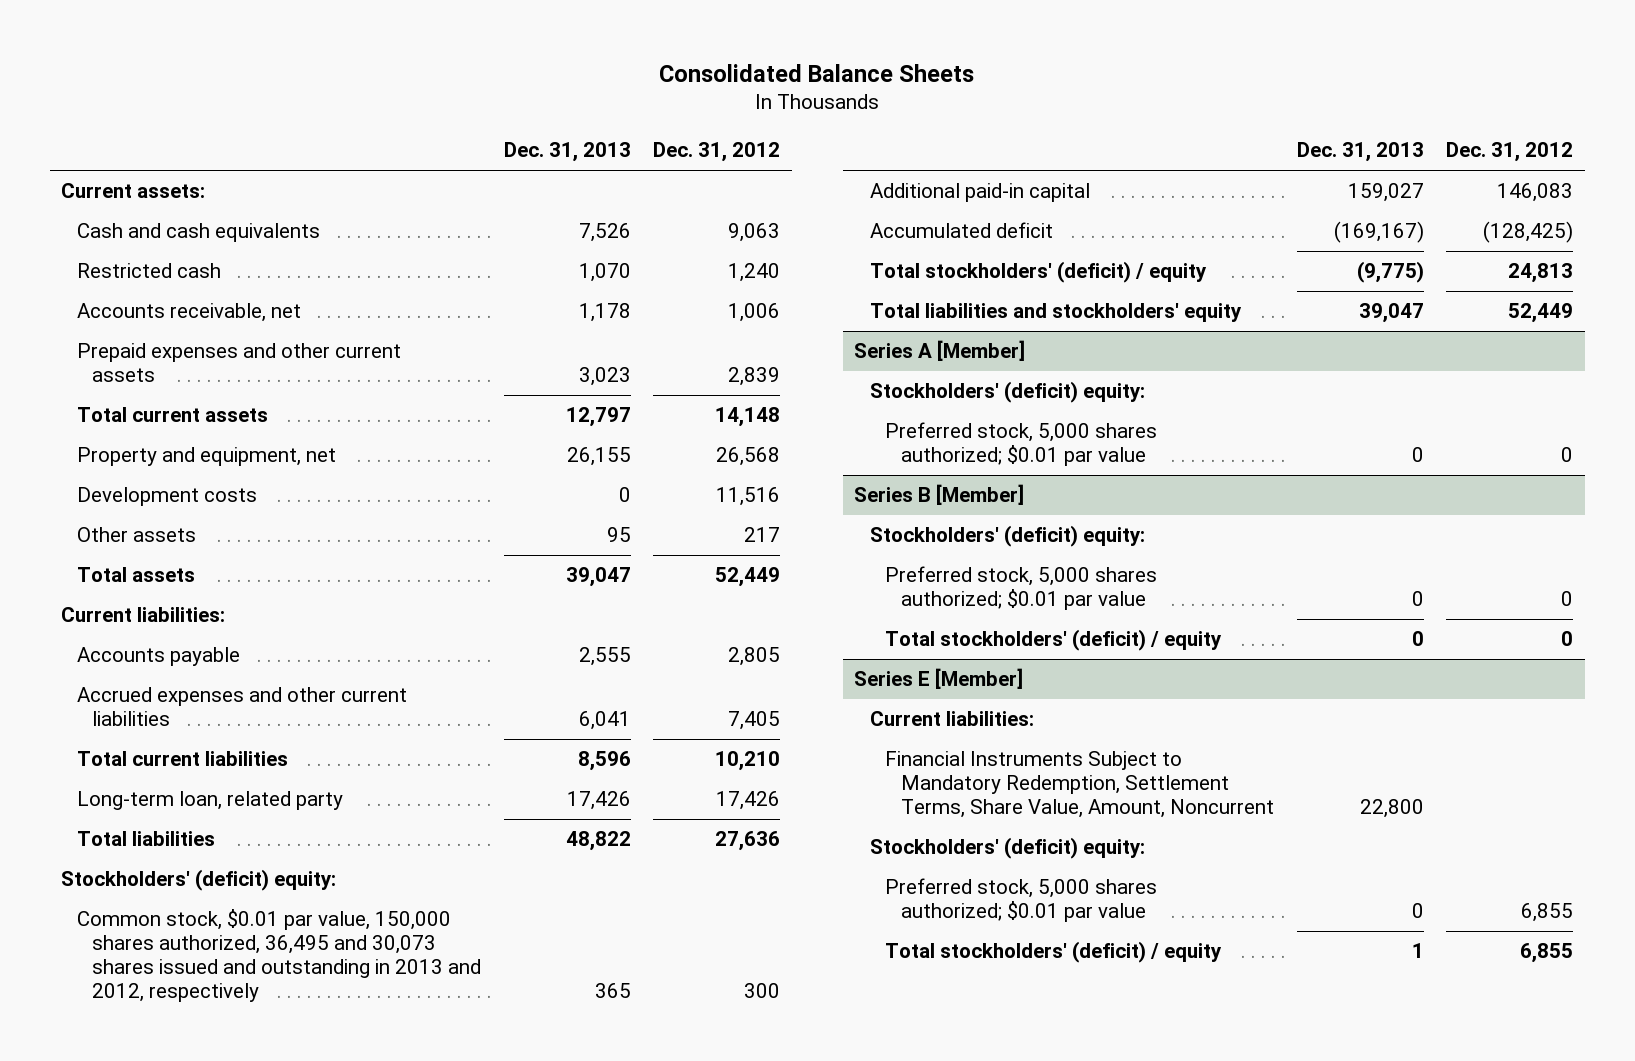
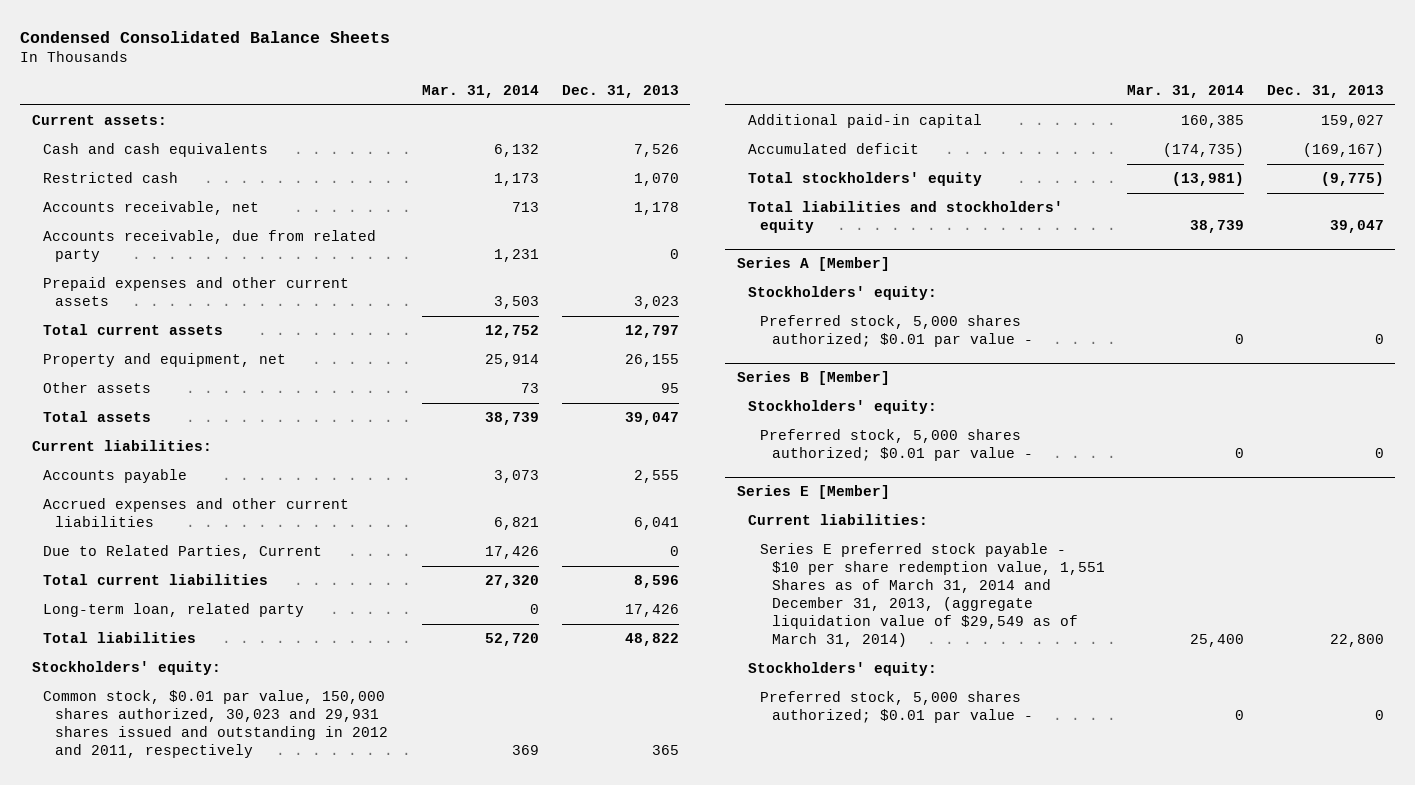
- Consolidated Balance Sheets
+ Condensed Consolidated Balance Sheets
- | Dec. 31, 2013 | Dec. 31, 2012
+ | Mar. 31, 2014 | Dec. 31, 2013
+ Accounts receivable, due from related party | 1,231 | 0
- Development costs | 0 | 11,516
+ Due to Related Parties, Current | 17,426 | 0
- Stockholders' (deficit) equity:
- Common stock, $0.01 par value, 150,000 shares authorized, 36,495 and 30,073 shares issued and outstanding in 2013 and 2012, respectively | 365 | 300
+ Stockholders' equity:
+ Common stock, $0.01 par value, 150,000 shares authorized, 30,023 and 29,931 shares issued and outstanding in 2012 and 2011, respectively | 369 | 365
- Total stockholders' (deficit) / equity | (9,775) | 24,813
+ Total stockholders' equity | (13,981) | (9,775)
@ Series A [Member]
- Stockholders' (deficit) equity:
- Preferred stock, 5,000 shares authorized; $0.01 par value | 0 | 0
+ Stockholders' equity:
+ Preferred stock, 5,000 shares authorized; $0.01 par value - | 0 | 0
@ Series B [Member]
- Stockholders' (deficit) equity:
- Preferred stock, 5,000 shares authorized; $0.01 par value | 0 | 0
- Total stockholders' (deficit) / equity | 0 | 0
+ Stockholders' equity:
+ Preferred stock, 5,000 shares authorized; $0.01 par value - | 0 | 0
@ Series E [Member]
- Financial Instruments Subject to Mandatory Redemption, Settlement Terms, Share Value, Amount, Noncurrent | 22,800 |
- Stockholders' (deficit) equity:
- Preferred stock, 5,000 shares authorized; $0.01 par value | 0 | 6,855
- Total stockholders' (deficit) / equity | 1 | 6,855
+ Series E preferred stock payable - $10 per share redemption value, 1,551 Shares as of March 31, 2014 and December 31, 2013, (aggregate liquidation value of $29,549 as of March 31, 2014) | 25,400 | 22,800
+ Stockholders' equity:
+ Preferred stock, 5,000 shares authorized; $0.01 par value - | 0 | 0

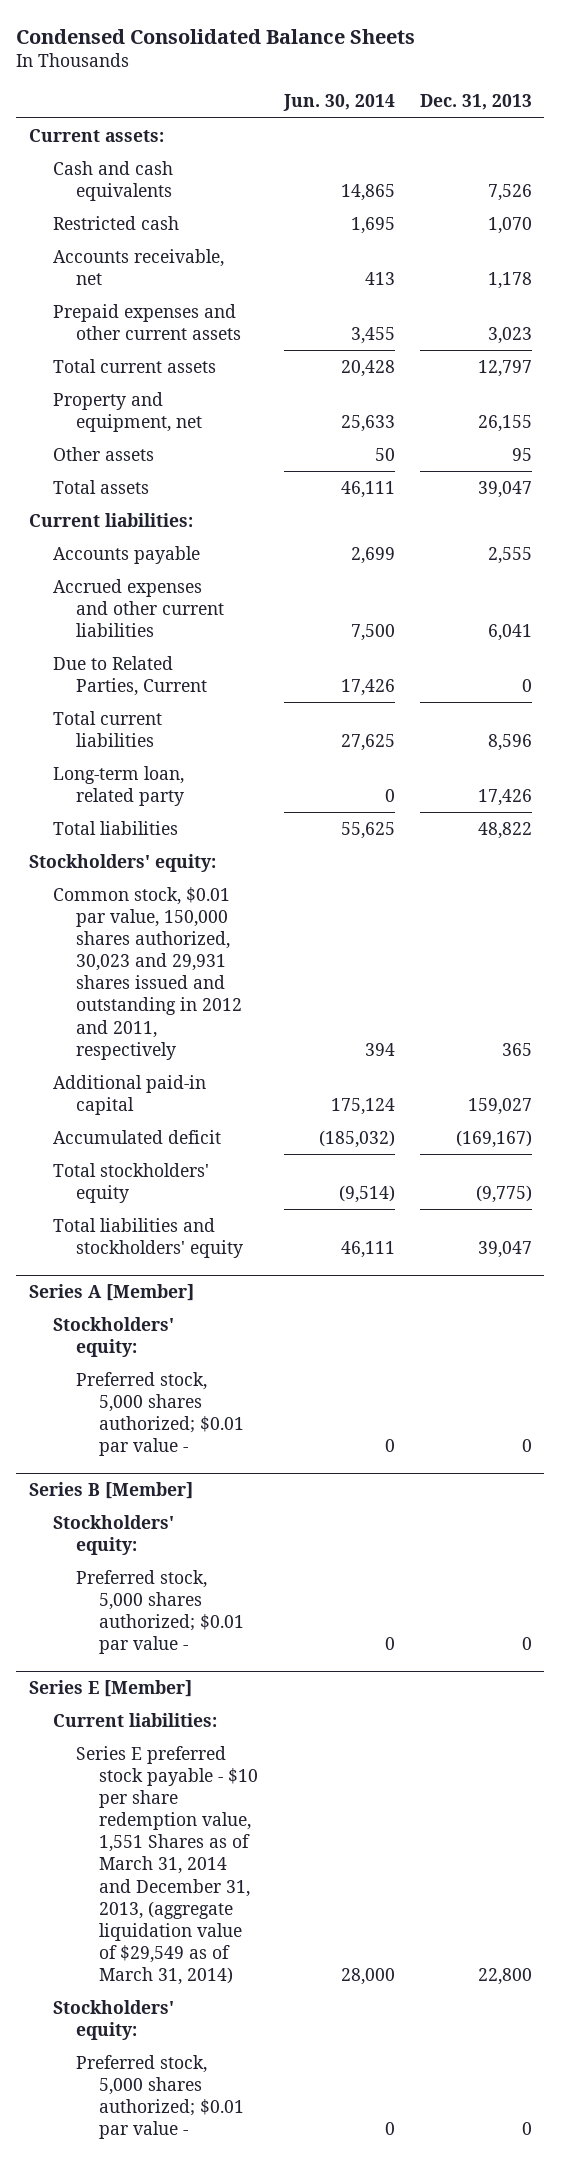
- | Mar. 31, 2014 | Dec. 31, 2013
+ | Jun. 30, 2014 | Dec. 31, 2013
- Accounts receivable, due from related party | 1,231 | 0

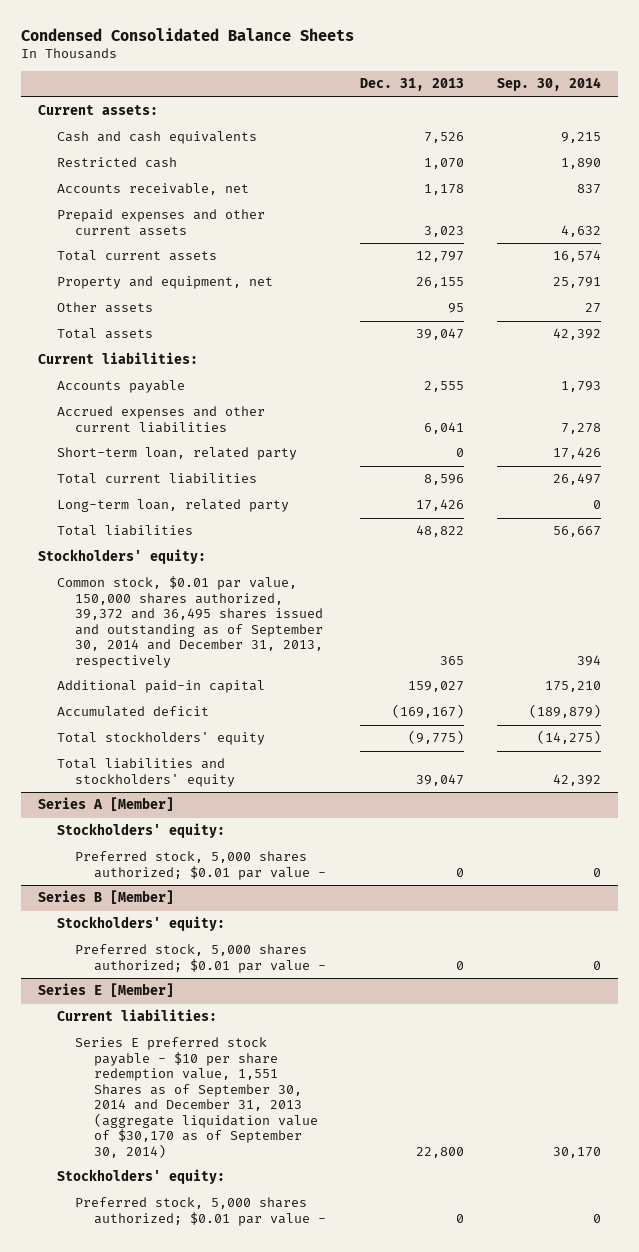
- | Jun. 30, 2014 | Dec. 31, 2013
+ | Dec. 31, 2013 | Sep. 30, 2014
- Due to Related Parties, Current | 17,426 | 0
+ Short-term loan, related party | 0 | 17,426
- Common stock, $0.01 par value, 150,000 shares authorized, 30,023 and 29,931 shares issued and outstanding in 2012 and 2011, respectively | 394 | 365
+ Common stock, $0.01 par value, 150,000 shares authorized, 39,372 and 36,495 shares issued and outstanding as of September 30, 2014 and December 31, 2013, respectively | 365 | 394
@ Series E [Member]
- Series E preferred stock payable - $10 per share redemption value, 1,551 Shares as of March 31, 2014 and December 31, 2013, (aggregate liquidation value of $29,549 as of March 31, 2014) | 28,000 | 22,800
+ Series E preferred stock payable - $10 per share redemption value, 1,551 Shares as of September 30, 2014 and December 31, 2013 (aggregate liquidation value of $30,170 as of September 30, 2014) | 22,800 | 30,170

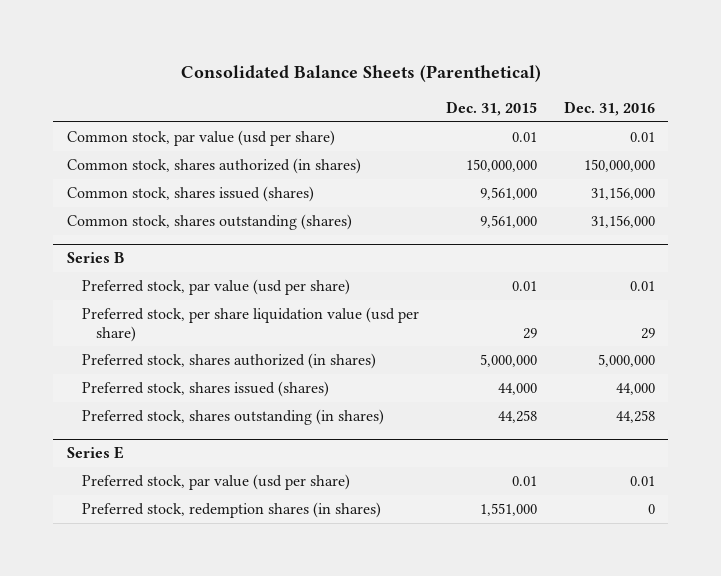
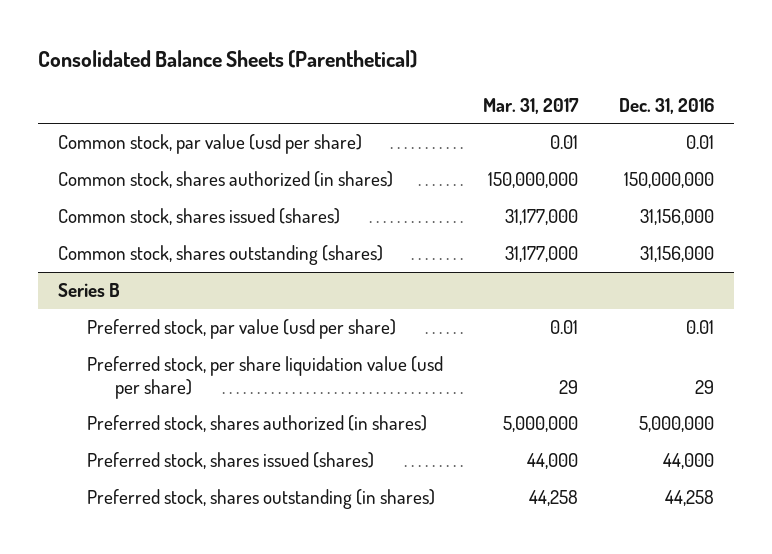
- | Dec. 31, 2015 | Dec. 31, 2016
+ | Mar. 31, 2017 | Dec. 31, 2016
- Series E
- Preferred stock, par value (usd per share) | 0.01 | 0.01
- Preferred stock, redemption shares (in shares) | 1,551,000 | 0

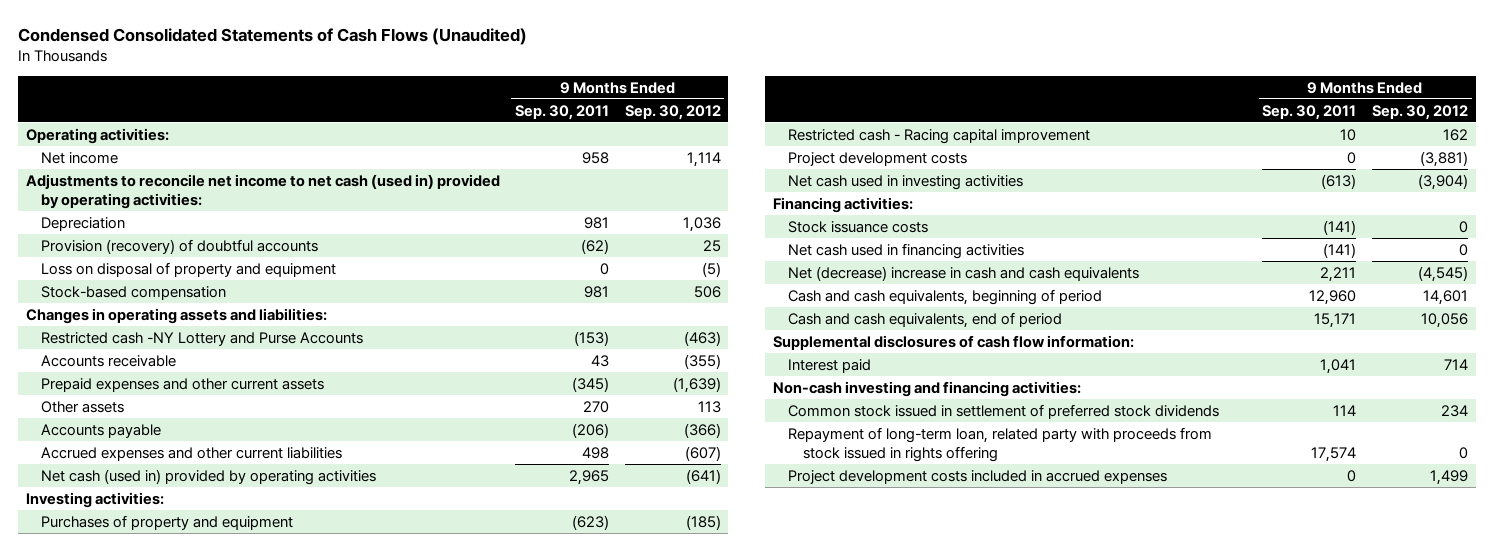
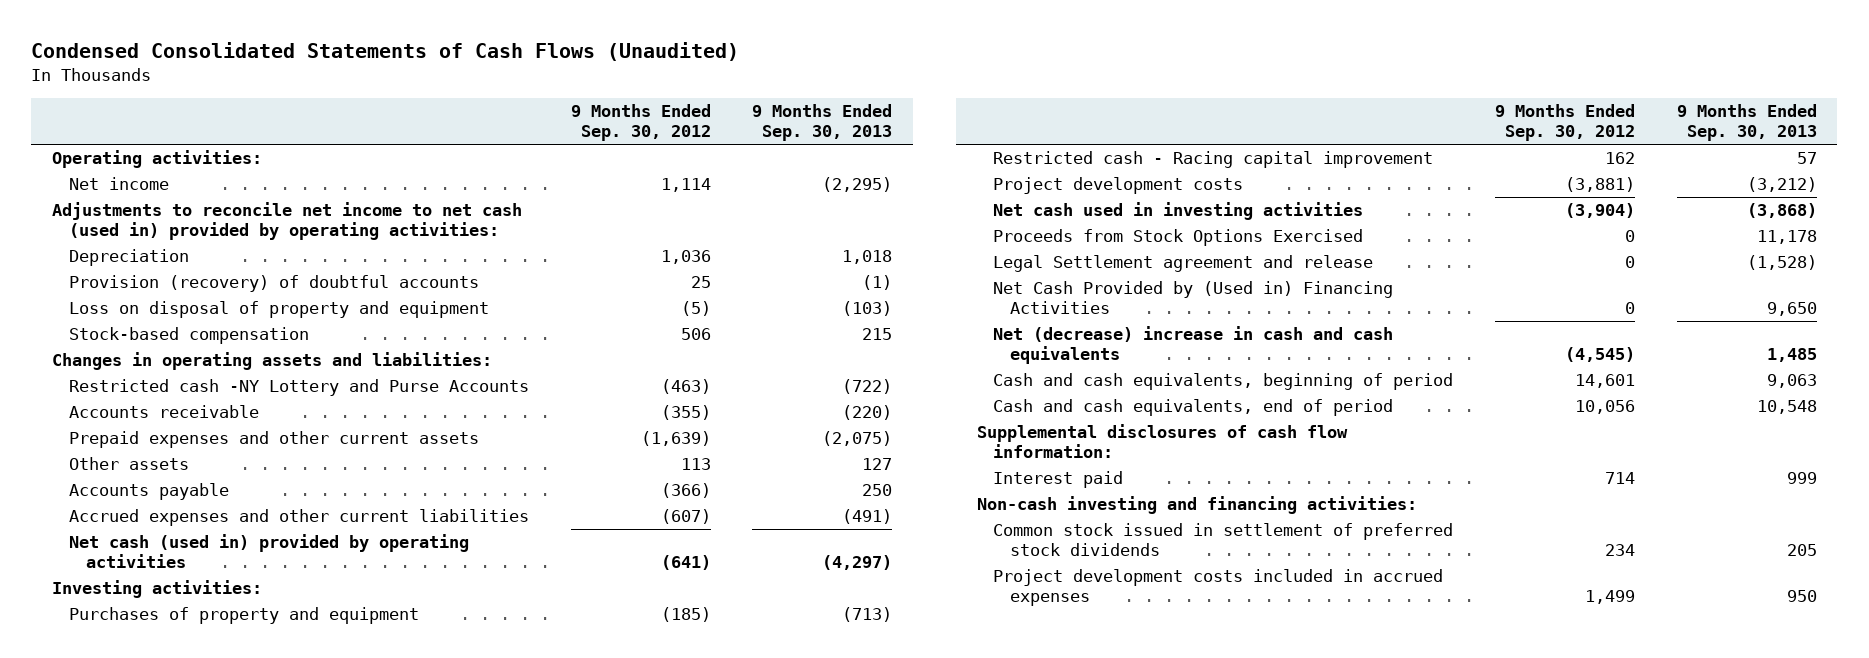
- | 9 Months Ended Sep. 30, 2011 | 9 Months Ended Sep. 30, 2012
+ | 9 Months Ended Sep. 30, 2012 | 9 Months Ended Sep. 30, 2013
- Financing activities:
- Stock issuance costs | (141) | 0
- Net cash used in financing activities | (141) | 0
+ Proceeds from Stock Options Exercised | 0 | 11,178
+ Legal Settlement agreement and release | 0 | (1,528)
+ Net Cash Provided by (Used in) Financing Activities | 0 | 9,650
- Repayment of long-term loan, related party with proceeds from stock issued in rights offering | 17,574 | 0

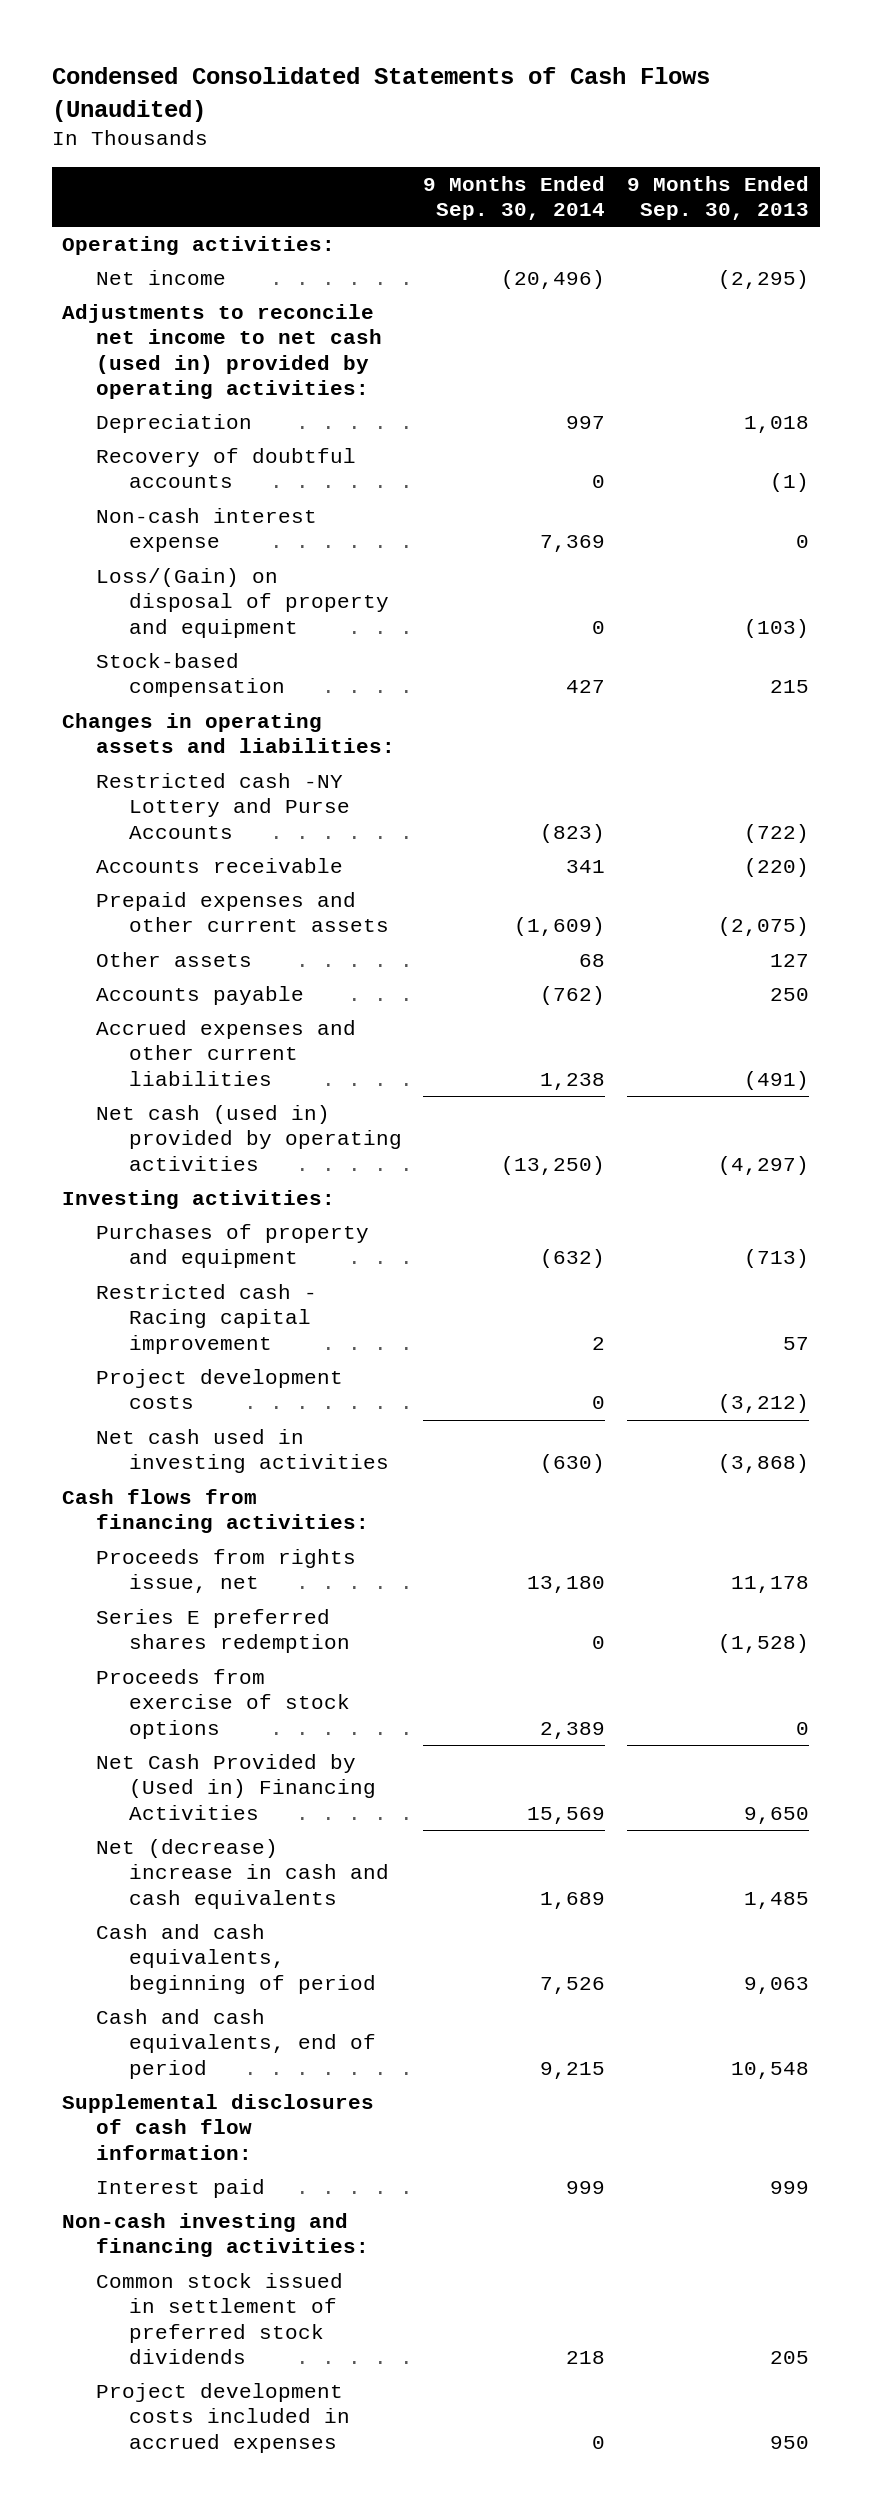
- | 9 Months Ended Sep. 30, 2012 | 9 Months Ended Sep. 30, 2013
+ | 9 Months Ended Sep. 30, 2014 | 9 Months Ended Sep. 30, 2013
- Provision (recovery) of doubtful accounts | 25 | (1)
- Loss on disposal of property and equipment | (5) | (103)
+ Recovery of doubtful accounts | 0 | (1)
+ Non-cash interest expense | 7,369 | 0
+ Loss/(Gain) on disposal of property and equipment | 0 | (103)
- Proceeds from Stock Options Exercised | 0 | 11,178
- Legal Settlement agreement and release | 0 | (1,528)
+ Cash flows from financing activities:
+ Proceeds from rights issue, net | 13,180 | 11,178
+ Series E preferred shares redemption | 0 | (1,528)
+ Proceeds from exercise of stock options | 2,389 | 0

